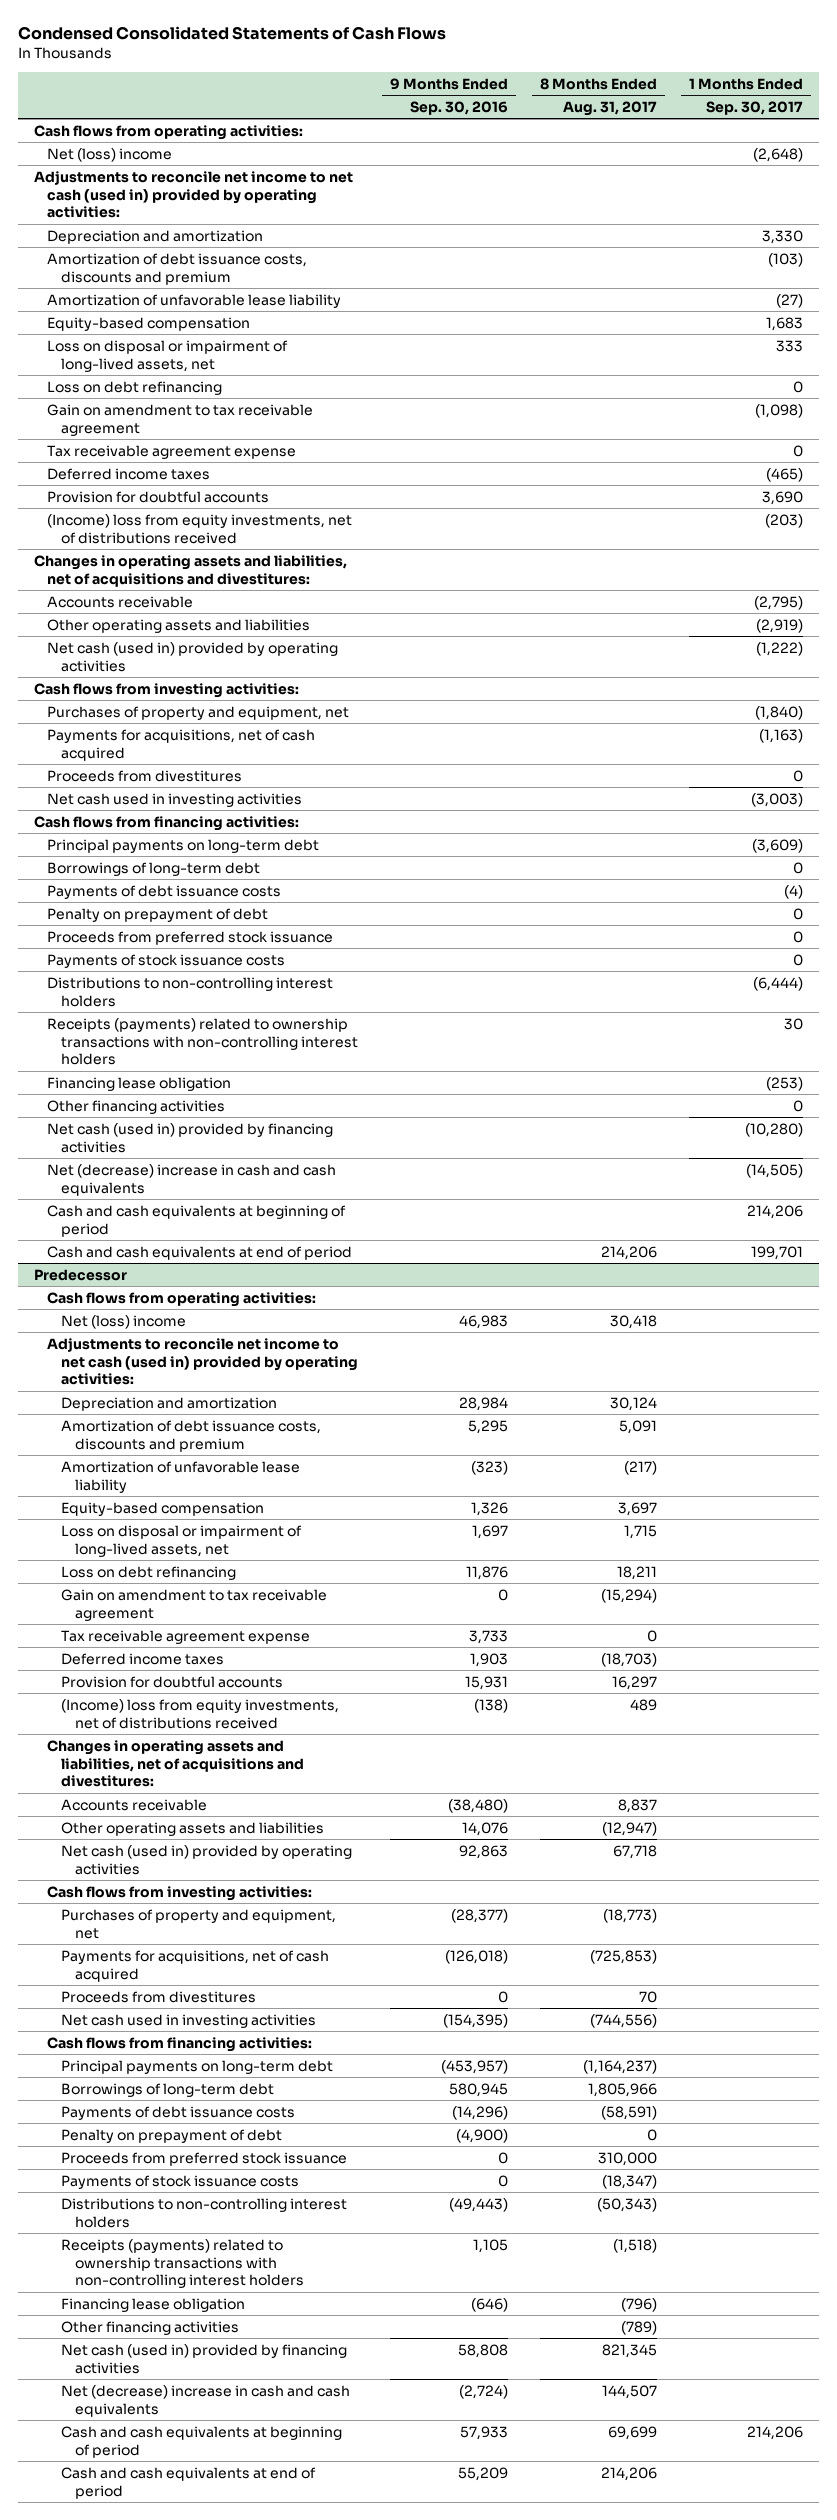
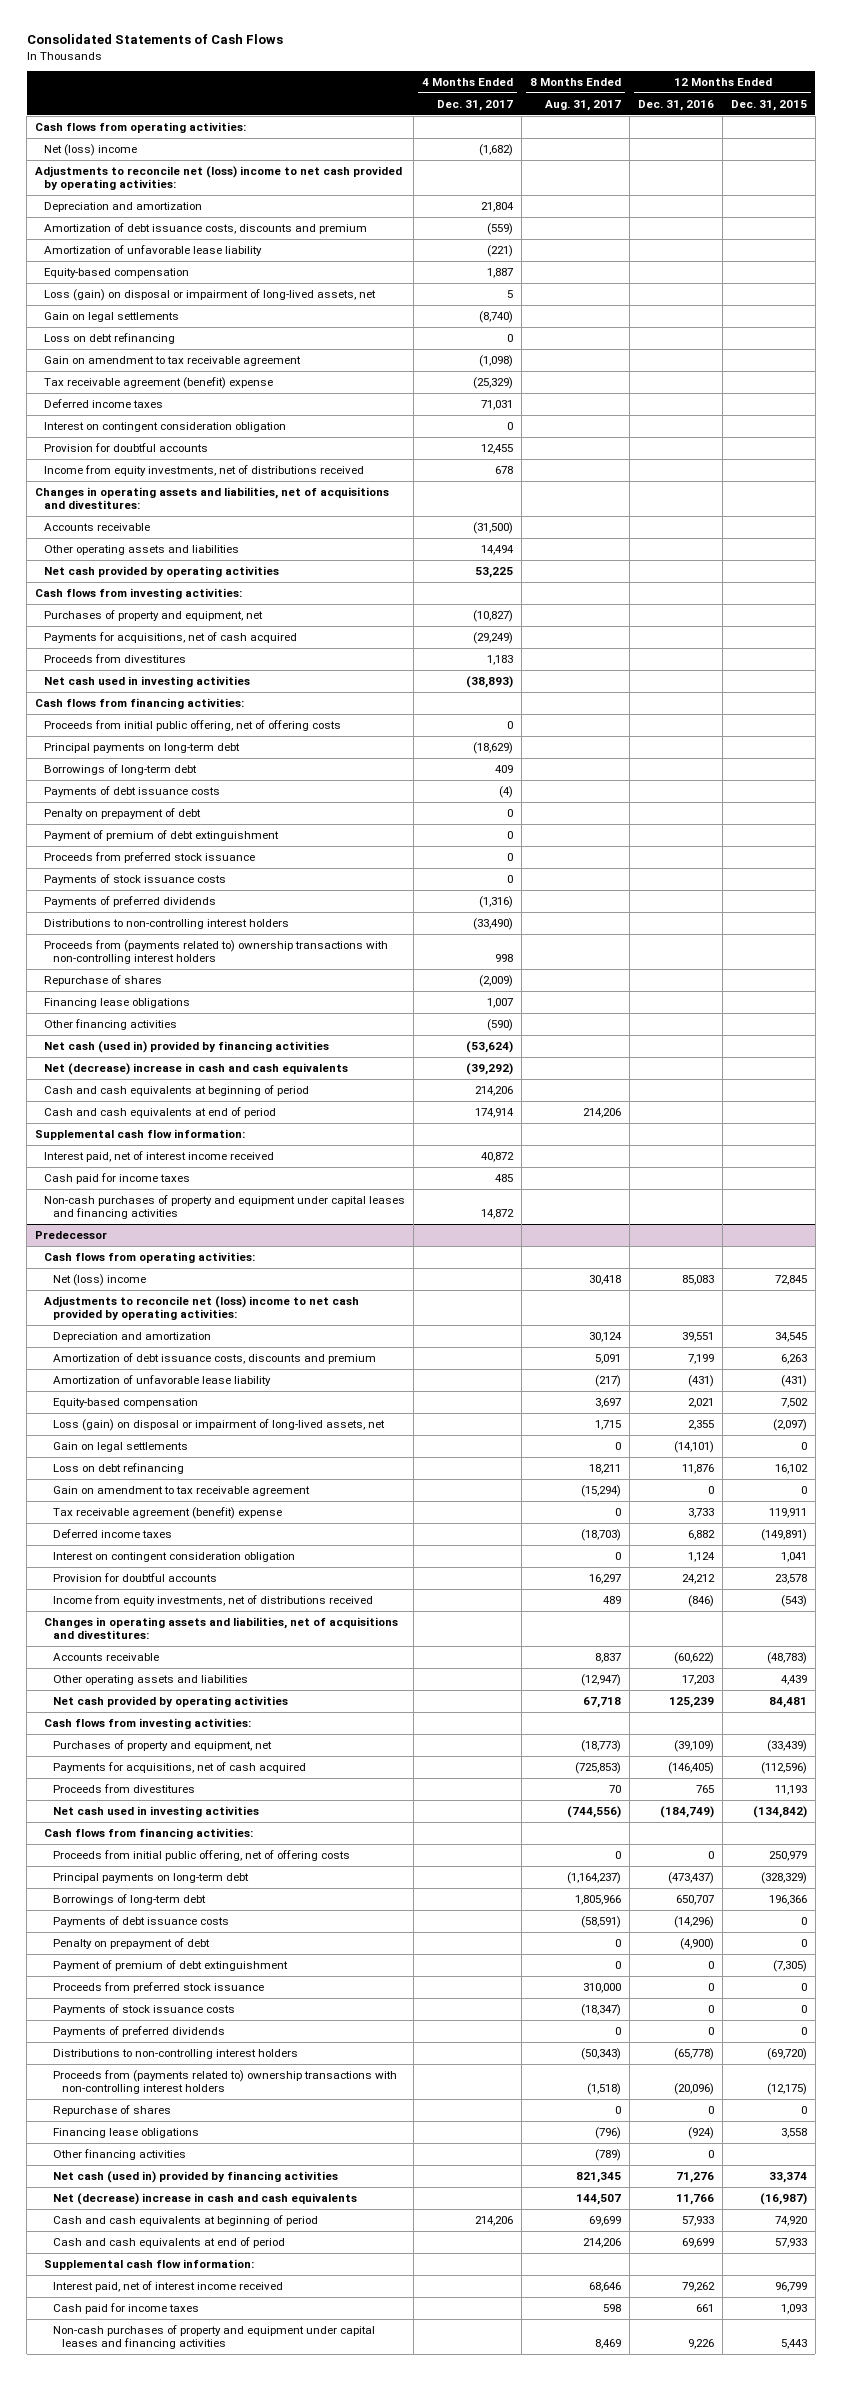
- Condensed Consolidated Statements of Cash Flows
+ Consolidated Statements of Cash Flows
- | 9 Months Ended Sep. 30, 2016 | 8 Months Ended Aug. 31, 2017 | 1 Months Ended Sep. 30, 2017
+ | 4 Months Ended Dec. 31, 2017 | 8 Months Ended Aug. 31, 2017 | 12 Months Ended Dec. 31, 2016 | 12 Months Ended Dec. 31, 2015
- Adjustments to reconcile net income to net cash (used in) provided by operating activities:
+ Adjustments to reconcile net (loss) income to net cash provided by operating activities:
- Loss on disposal or impairment of long-lived assets, net | | | 333
+ Loss (gain) on disposal or impairment of long-lived assets, net | 5 | | |
+ Gain on legal settlements | (8,740) | | |
- Tax receivable agreement expense | | | 0
+ Tax receivable agreement (benefit) expense | (25,329) | | |
+ Interest on contingent consideration obligation | 0 | | |
- (Income) loss from equity investments, net of distributions received | | | (203)
+ Income from equity investments, net of distributions received | 678 | | |
- Net cash (used in) provided by operating activities | | | (1,222)
+ Net cash provided by operating activities | 53,225 | | |
+ Proceeds from initial public offering, net of offering costs | 0 | | |
+ Payment of premium of debt extinguishment | 0 | | |
+ Payments of preferred dividends | (1,316) | | |
- Receipts (payments) related to ownership transactions with non-controlling interest holders | | | 30
- Financing lease obligation | | | (253)
+ Proceeds from (payments related to) ownership transactions with non-controlling interest holders | 998 | | |
+ Repurchase of shares | (2,009) | | |
+ Financing lease obligations | 1,007 | | |
+ Supplemental cash flow information:
+ Interest paid, net of interest income received | 40,872 | | |
+ Cash paid for income taxes | 485 | | |
+ Non-cash purchases of property and equipment under capital leases and financing activities | 14,872 | | |
@ Predecessor
- Adjustments to reconcile net income to net cash (used in) provided by operating activities:
+ Adjustments to reconcile net (loss) income to net cash provided by operating activities:
- Loss on disposal or impairment of long-lived assets, net | 1,697 | 1,715 |
+ Loss (gain) on disposal or impairment of long-lived assets, net | | 1,715 | 2,355 | (2,097)
+ Gain on legal settlements | | 0 | (14,101) | 0
- Tax receivable agreement expense | 3,733 | 0 |
+ Tax receivable agreement (benefit) expense | | 0 | 3,733 | 119,911
+ Interest on contingent consideration obligation | | 0 | 1,124 | 1,041
- (Income) loss from equity investments, net of distributions received | (138) | 489 |
+ Income from equity investments, net of distributions received | | 489 | (846) | (543)
- Net cash (used in) provided by operating activities | 92,863 | 67,718 |
+ Net cash provided by operating activities | | 67,718 | 125,239 | 84,481
+ Proceeds from initial public offering, net of offering costs | | 0 | 0 | 250,979
+ Payment of premium of debt extinguishment | | 0 | 0 | (7,305)
+ Payments of preferred dividends | | 0 | 0 | 0
- Receipts (payments) related to ownership transactions with non-controlling interest holders | 1,105 | (1,518) |
- Financing lease obligation | (646) | (796) |
+ Proceeds from (payments related to) ownership transactions with non-controlling interest holders | | (1,518) | (20,096) | (12,175)
+ Repurchase of shares | | 0 | 0 | 0
+ Financing lease obligations | | (796) | (924) | 3,558
+ Supplemental cash flow information:
+ Interest paid, net of interest income received | | 68,646 | 79,262 | 96,799
+ Cash paid for income taxes | | 598 | 661 | 1,093
+ Non-cash purchases of property and equipment under capital leases and financing activities | | 8,469 | 9,226 | 5,443

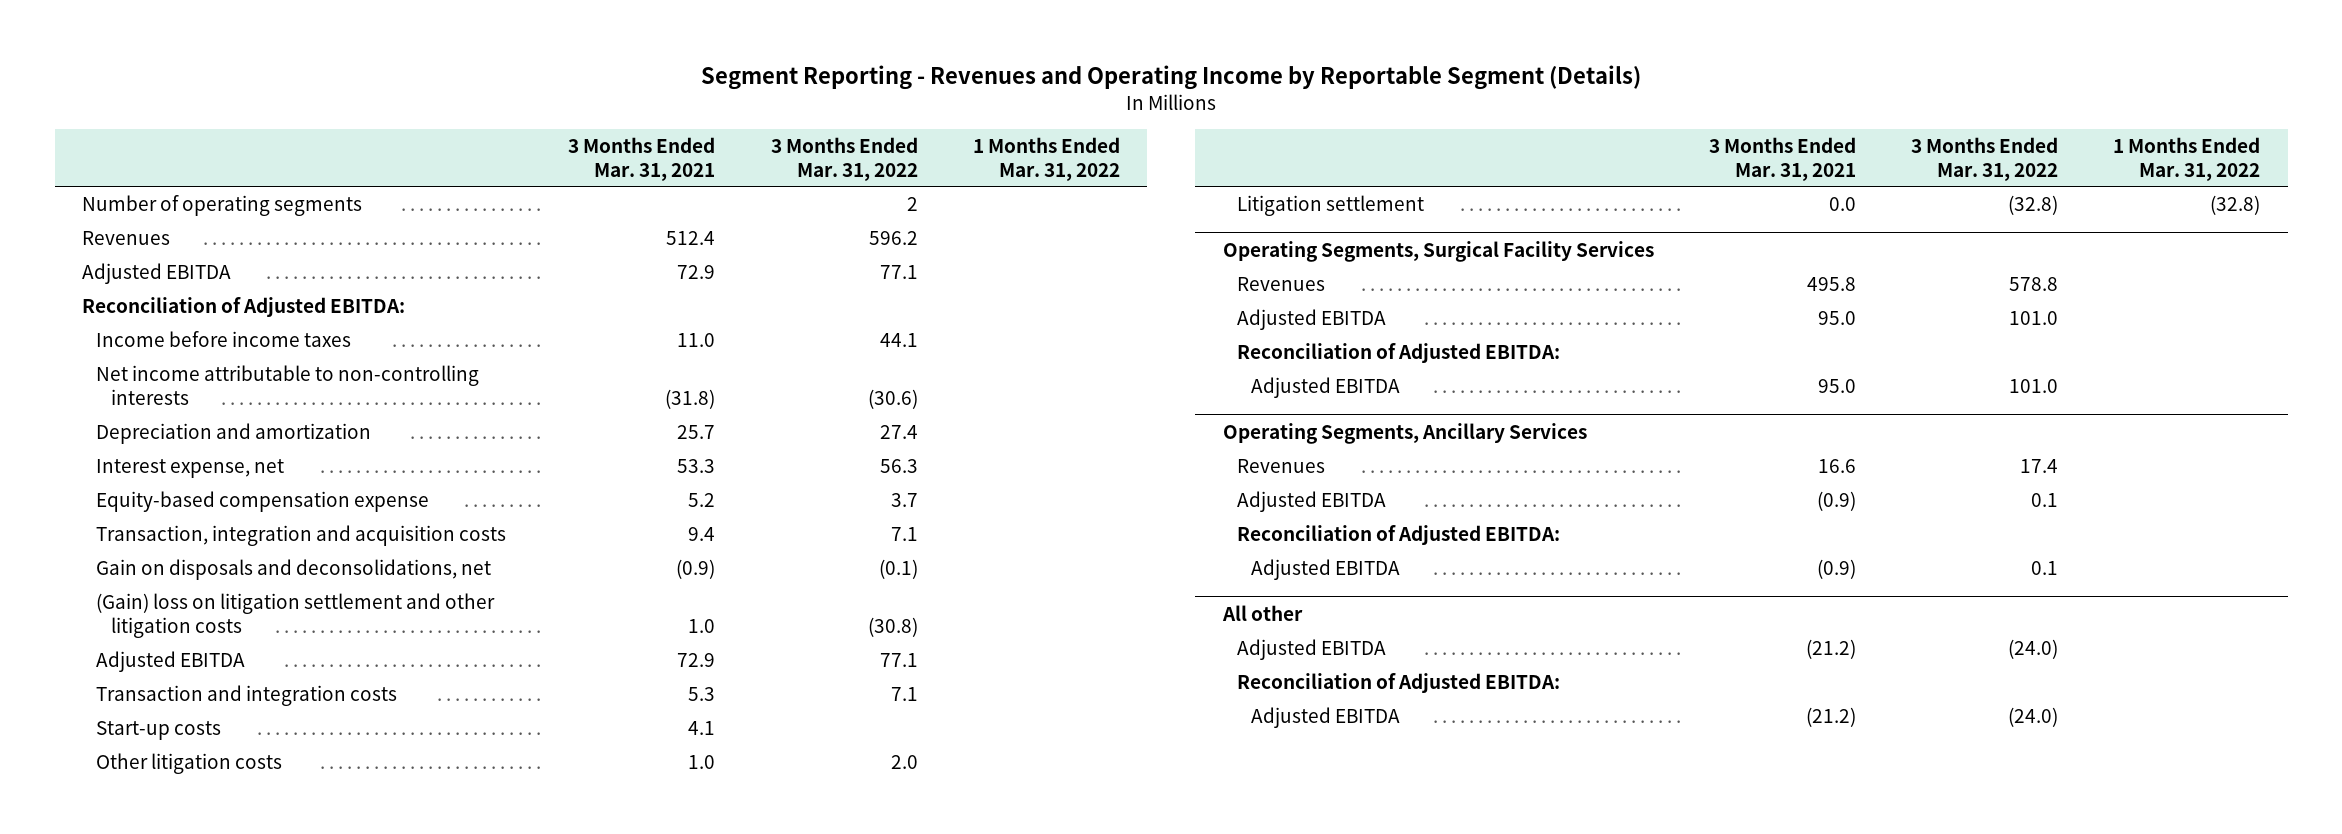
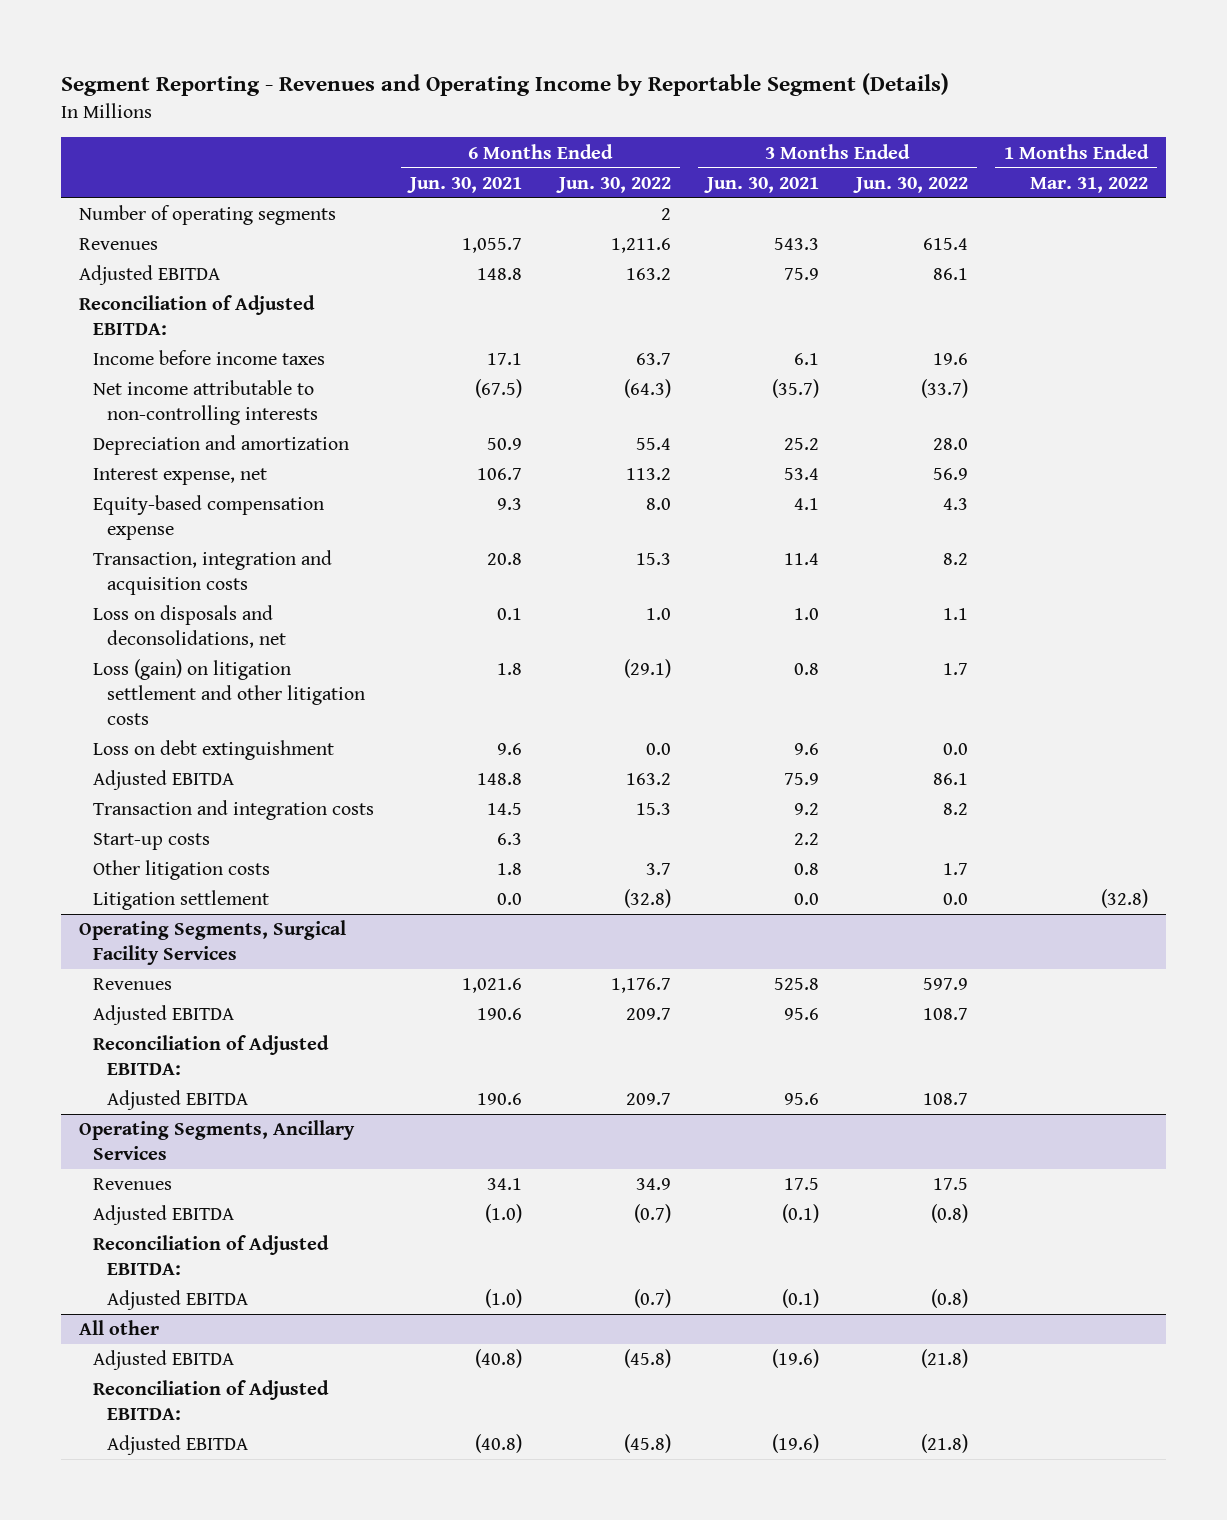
- | 3 Months Ended Mar. 31, 2021 | 3 Months Ended Mar. 31, 2022 | 1 Months Ended Mar. 31, 2022
+ | 6 Months Ended Jun. 30, 2021 | 6 Months Ended Jun. 30, 2022 | 3 Months Ended Jun. 30, 2021 | 3 Months Ended Jun. 30, 2022 | 1 Months Ended Mar. 31, 2022
- Gain on disposals and deconsolidations, net | (0.9) | (0.1) |
- (Gain) loss on litigation settlement and other litigation costs | 1.0 | (30.8) |
+ Loss on disposals and deconsolidations, net | 0.1 | 1.0 | 1.0 | 1.1 |
+ Loss (gain) on litigation settlement and other litigation costs | 1.8 | (29.1) | 0.8 | 1.7 |
+ Loss on debt extinguishment | 9.6 | 0.0 | 9.6 | 0.0 |

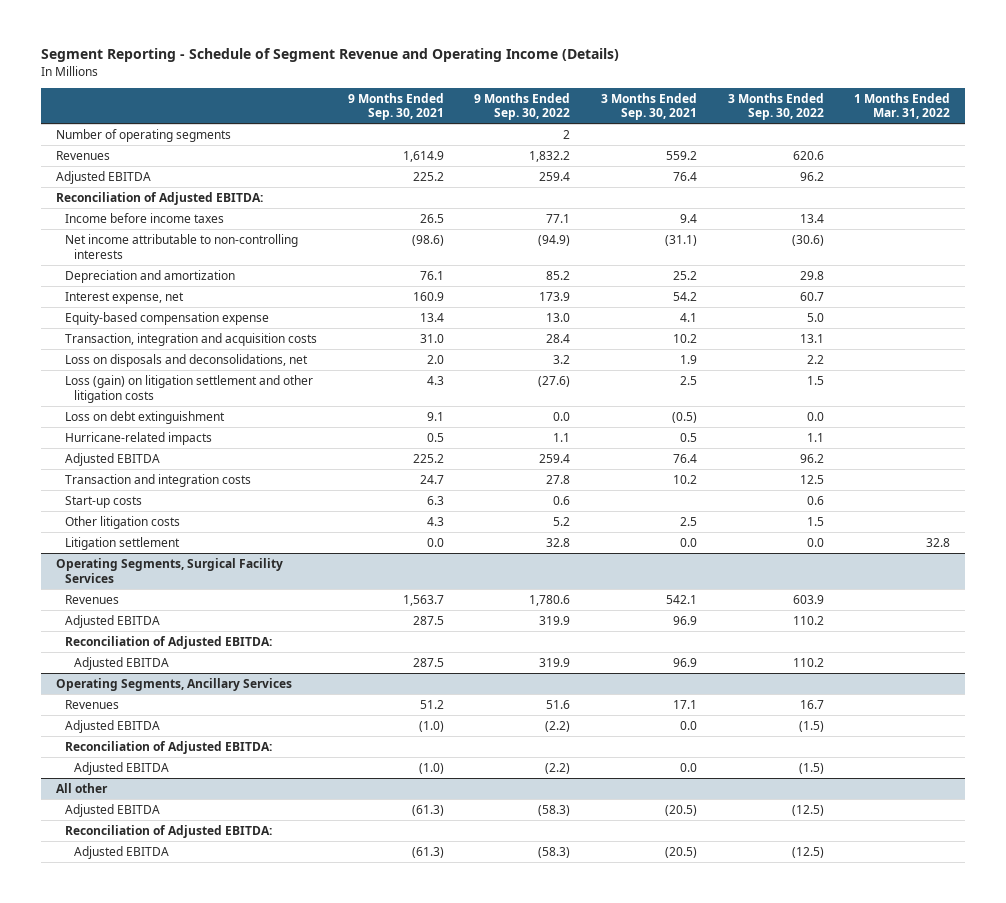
- Segment Reporting - Revenues and Operating Income by Reportable Segment (Details)
+ Segment Reporting - Schedule of Segment Revenue and Operating Income (Details)
- | 6 Months Ended Jun. 30, 2021 | 6 Months Ended Jun. 30, 2022 | 3 Months Ended Jun. 30, 2021 | 3 Months Ended Jun. 30, 2022 | 1 Months Ended Mar. 31, 2022
+ | 9 Months Ended Sep. 30, 2021 | 9 Months Ended Sep. 30, 2022 | 3 Months Ended Sep. 30, 2021 | 3 Months Ended Sep. 30, 2022 | 1 Months Ended Mar. 31, 2022
+ Hurricane-related impacts | 0.5 | 1.1 | 0.5 | 1.1 |
- Litigation settlement | 0.0 | (32.8) | 0.0 | 0.0 | (32.8)
+ Litigation settlement | 0.0 | 32.8 | 0.0 | 0.0 | 32.8

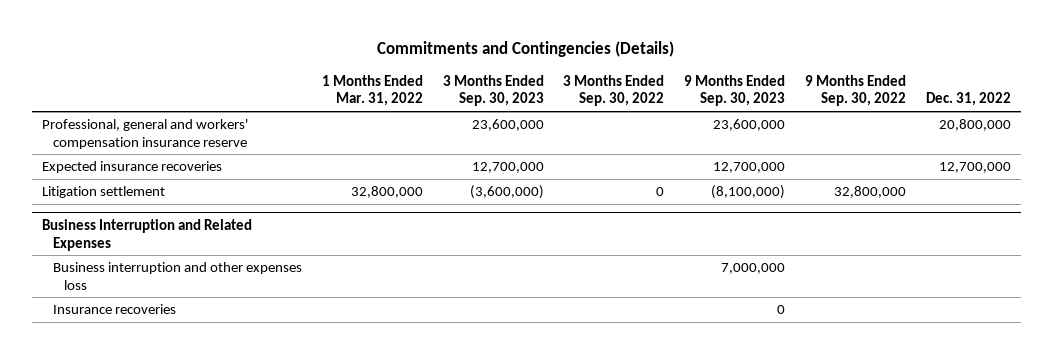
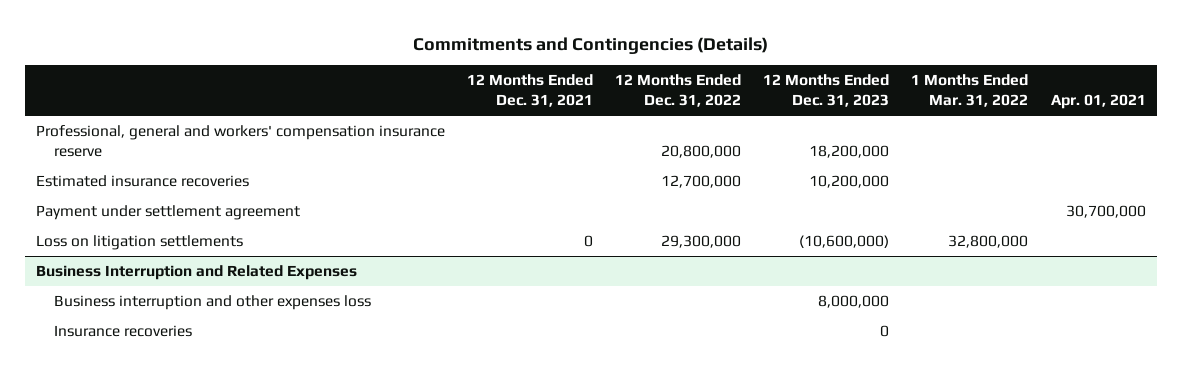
- | 1 Months Ended Mar. 31, 2022 | 3 Months Ended Sep. 30, 2023 | 3 Months Ended Sep. 30, 2022 | 9 Months Ended Sep. 30, 2023 | 9 Months Ended Sep. 30, 2022 | Dec. 31, 2022
+ | 12 Months Ended Dec. 31, 2021 | 12 Months Ended Dec. 31, 2022 | 12 Months Ended Dec. 31, 2023 | 1 Months Ended Mar. 31, 2022 | Apr. 01, 2021
- Expected insurance recoveries | | 12,700,000 | | 12,700,000 | | 12,700,000
- Litigation settlement | 32,800,000 | (3,600,000) | 0 | (8,100,000) | 32,800,000 |
+ Estimated insurance recoveries | | 12,700,000 | 10,200,000 | |
+ Payment under settlement agreement | | | | | 30,700,000
+ Loss on litigation settlements | 0 | 29,300,000 | (10,600,000) | 32,800,000 |

